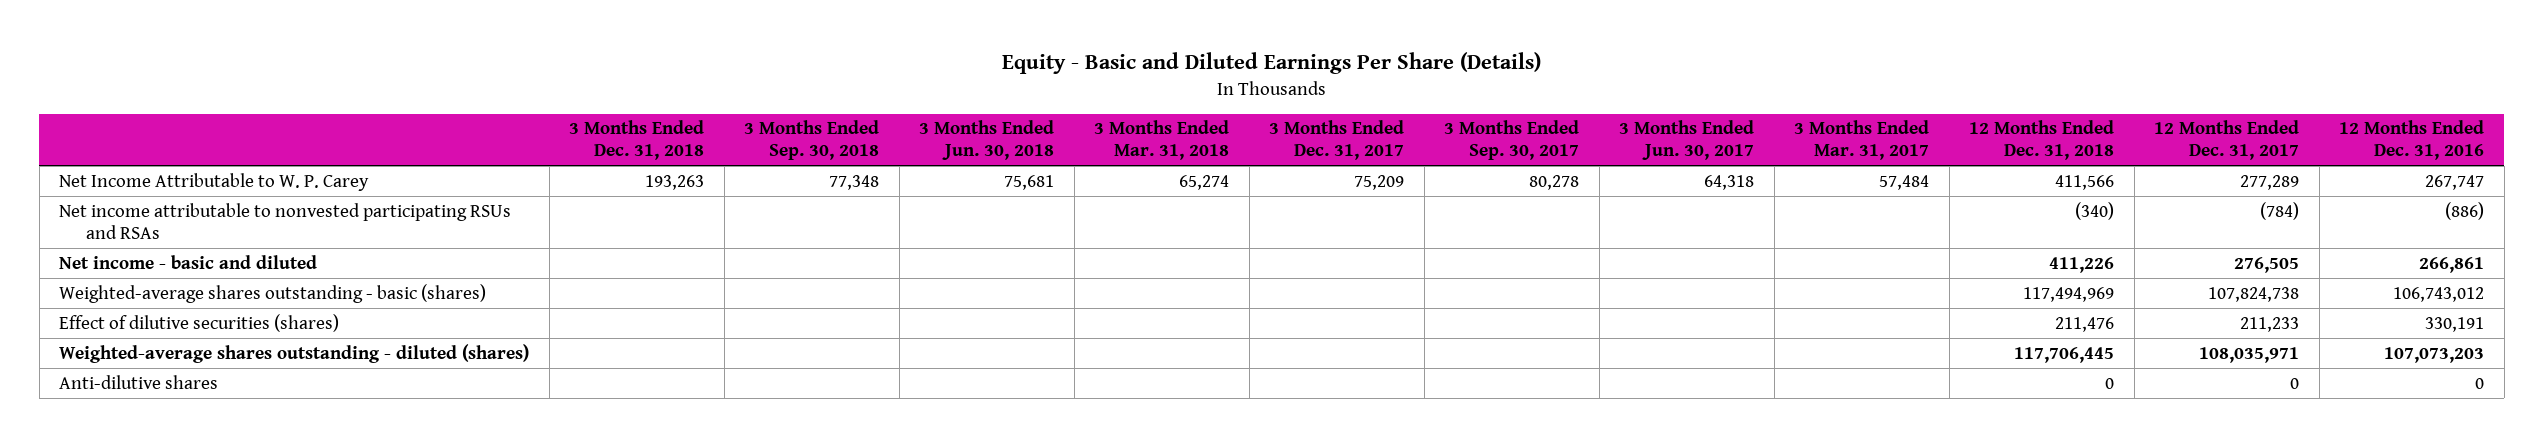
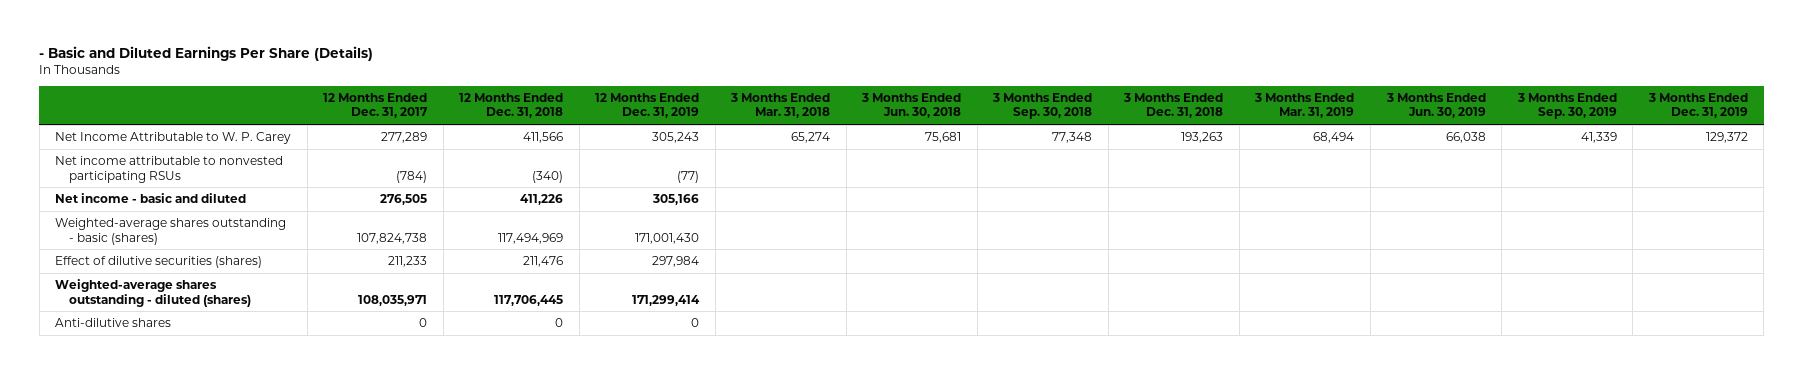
- Equity - Basic and Diluted Earnings Per Share (Details)
+ - Basic and Diluted Earnings Per Share (Details)
- | 3 Months Ended Dec. 31, 2018 | 3 Months Ended Sep. 30, 2018 | 3 Months Ended Jun. 30, 2018 | 3 Months Ended Mar. 31, 2018 | 3 Months Ended Dec. 31, 2017 | 3 Months Ended Sep. 30, 2017 | 3 Months Ended Jun. 30, 2017 | 3 Months Ended Mar. 31, 2017 | 12 Months Ended Dec. 31, 2018 | 12 Months Ended Dec. 31, 2017 | 12 Months Ended Dec. 31, 2016
+ | 12 Months Ended Dec. 31, 2017 | 12 Months Ended Dec. 31, 2018 | 12 Months Ended Dec. 31, 2019 | 3 Months Ended Mar. 31, 2018 | 3 Months Ended Jun. 30, 2018 | 3 Months Ended Sep. 30, 2018 | 3 Months Ended Dec. 31, 2018 | 3 Months Ended Mar. 31, 2019 | 3 Months Ended Jun. 30, 2019 | 3 Months Ended Sep. 30, 2019 | 3 Months Ended Dec. 31, 2019
- Net income attributable to nonvested participating RSUs and RSAs | | | | | | | | | (340) | (784) | (886)
+ Net income attributable to nonvested participating RSUs | (784) | (340) | (77) | | | | | | | |

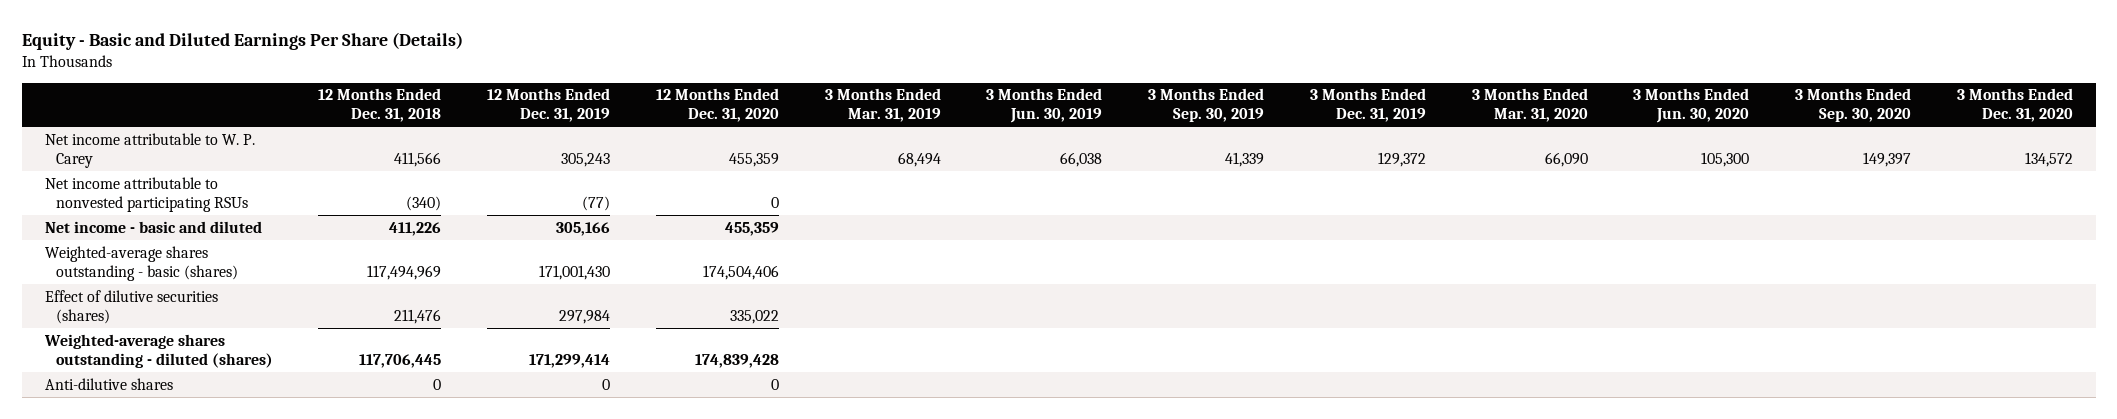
- - Basic and Diluted Earnings Per Share (Details)
+ Equity - Basic and Diluted Earnings Per Share (Details)
- | 12 Months Ended Dec. 31, 2017 | 12 Months Ended Dec. 31, 2018 | 12 Months Ended Dec. 31, 2019 | 3 Months Ended Mar. 31, 2018 | 3 Months Ended Jun. 30, 2018 | 3 Months Ended Sep. 30, 2018 | 3 Months Ended Dec. 31, 2018 | 3 Months Ended Mar. 31, 2019 | 3 Months Ended Jun. 30, 2019 | 3 Months Ended Sep. 30, 2019 | 3 Months Ended Dec. 31, 2019
+ | 12 Months Ended Dec. 31, 2018 | 12 Months Ended Dec. 31, 2019 | 12 Months Ended Dec. 31, 2020 | 3 Months Ended Mar. 31, 2019 | 3 Months Ended Jun. 30, 2019 | 3 Months Ended Sep. 30, 2019 | 3 Months Ended Dec. 31, 2019 | 3 Months Ended Mar. 31, 2020 | 3 Months Ended Jun. 30, 2020 | 3 Months Ended Sep. 30, 2020 | 3 Months Ended Dec. 31, 2020
- Net Income Attributable to W. P. Carey | 277,289 | 411,566 | 305,243 | 65,274 | 75,681 | 77,348 | 193,263 | 68,494 | 66,038 | 41,339 | 129,372
+ Net income attributable to W. P. Carey | 411,566 | 305,243 | 455,359 | 68,494 | 66,038 | 41,339 | 129,372 | 66,090 | 105,300 | 149,397 | 134,572

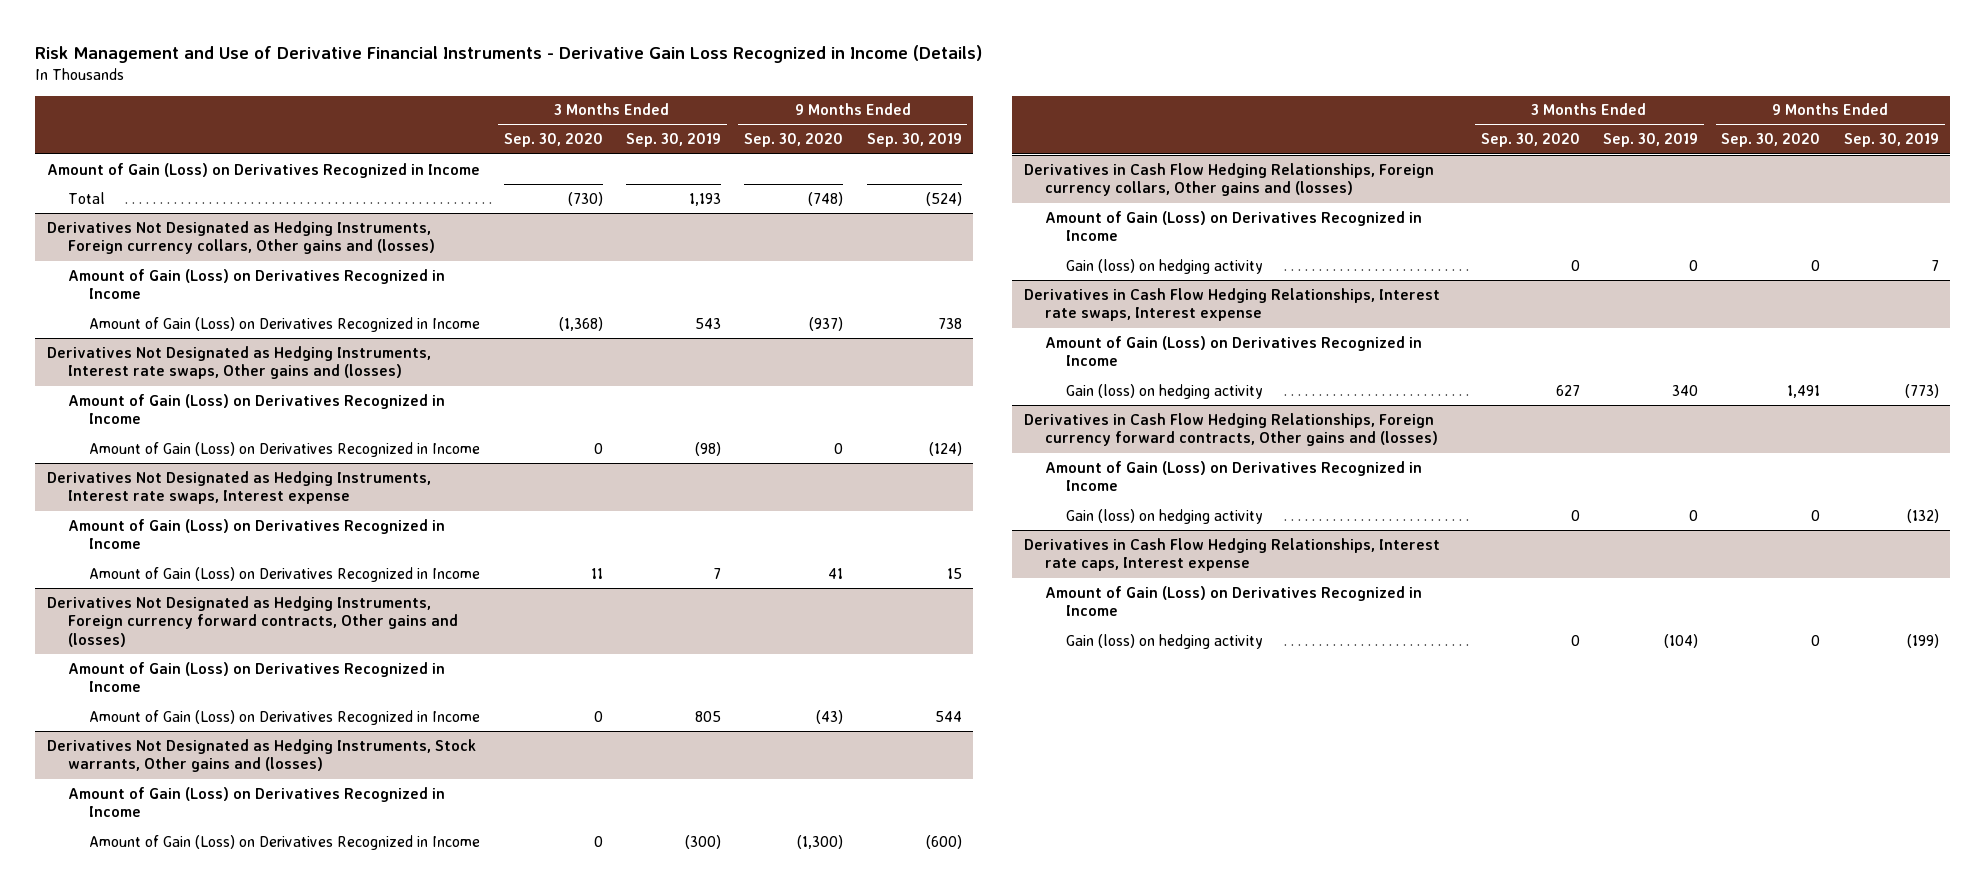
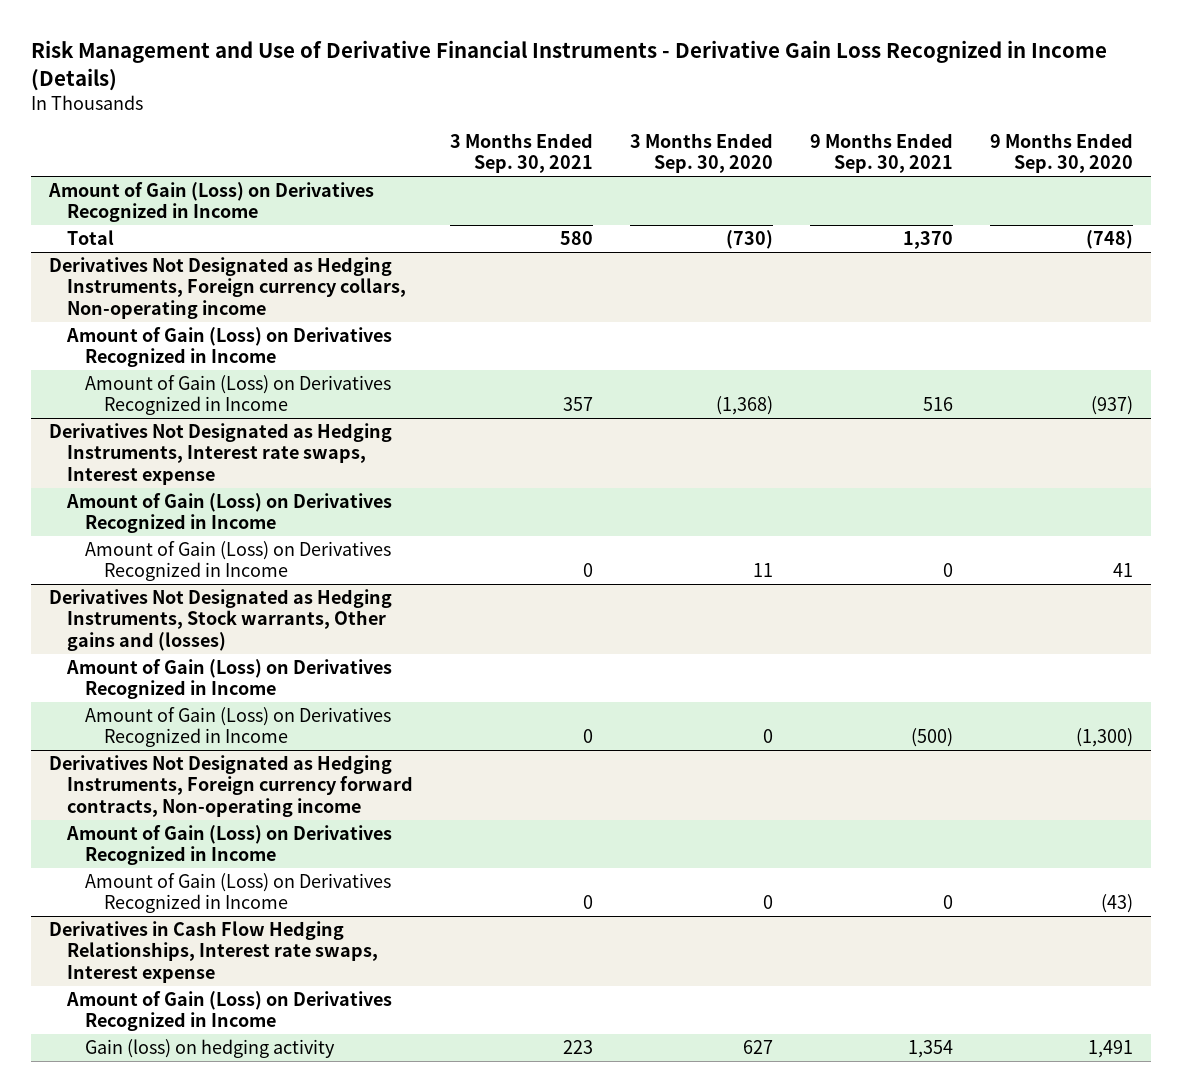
- | 3 Months Ended Sep. 30, 2020 | 3 Months Ended Sep. 30, 2019 | 9 Months Ended Sep. 30, 2020 | 9 Months Ended Sep. 30, 2019
+ | 3 Months Ended Sep. 30, 2021 | 3 Months Ended Sep. 30, 2020 | 9 Months Ended Sep. 30, 2021 | 9 Months Ended Sep. 30, 2020
- Derivatives Not Designated as Hedging Instruments, Foreign currency collars, Other gains and (losses)
+ Derivatives Not Designated as Hedging Instruments, Foreign currency collars, Non-operating income
- Derivatives Not Designated as Hedging Instruments, Interest rate swaps, Other gains and (losses)
- Amount of Gain (Loss) on Derivatives Recognized in Income
- Amount of Gain (Loss) on Derivatives Recognized in Income | 0 | (98) | 0 | (124)
- Derivatives Not Designated as Hedging Instruments, Foreign currency forward contracts, Other gains and (losses)
- Amount of Gain (Loss) on Derivatives Recognized in Income
- Amount of Gain (Loss) on Derivatives Recognized in Income | 0 | 805 | (43) | 544
- Derivatives in Cash Flow Hedging Relationships, Foreign currency collars, Other gains and (losses)
+ Derivatives Not Designated as Hedging Instruments, Foreign currency forward contracts, Non-operating income
- Gain (loss) on hedging activity | 0 | 0 | 0 | 7
+ Amount of Gain (Loss) on Derivatives Recognized in Income | 0 | 0 | 0 | (43)
- Derivatives in Cash Flow Hedging Relationships, Foreign currency forward contracts, Other gains and (losses)
- Amount of Gain (Loss) on Derivatives Recognized in Income
- Gain (loss) on hedging activity | 0 | 0 | 0 | (132)
- Derivatives in Cash Flow Hedging Relationships, Interest rate caps, Interest expense
- Amount of Gain (Loss) on Derivatives Recognized in Income
- Gain (loss) on hedging activity | 0 | (104) | 0 | (199)

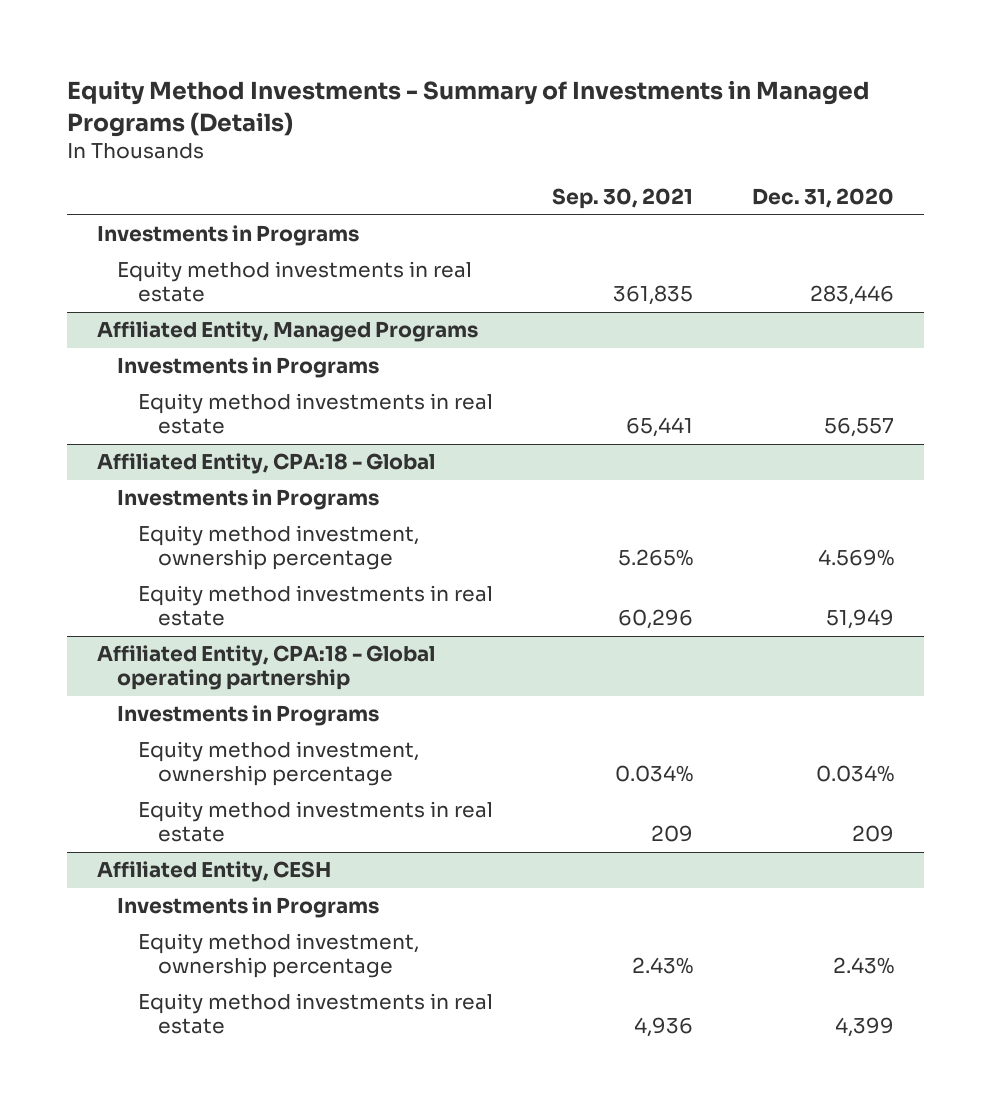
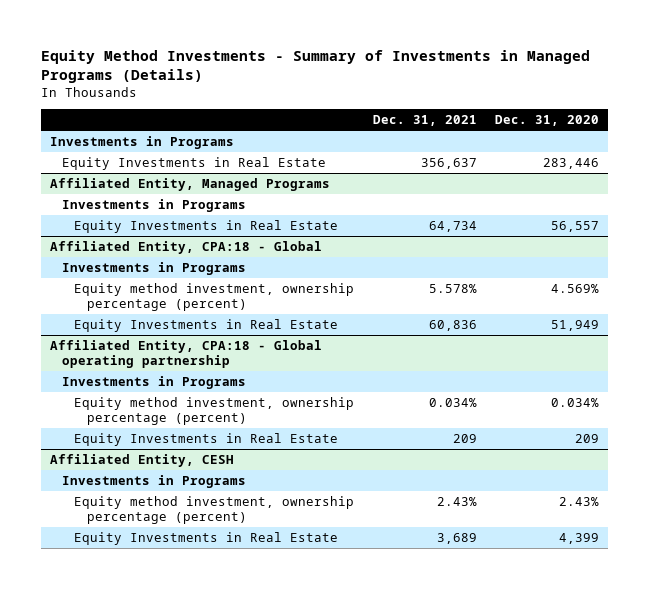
- | Sep. 30, 2021 | Dec. 31, 2020
+ | Dec. 31, 2021 | Dec. 31, 2020
- Equity method investments in real estate | 361,835 | 283,446
+ Equity Investments in Real Estate | 356,637 | 283,446
@ Affiliated Entity, Managed Programs
- Equity method investments in real estate | 65,441 | 56,557
+ Equity Investments in Real Estate | 64,734 | 56,557
@ Affiliated Entity, CPA:18 - Global
- Equity method investment, ownership percentage | 5.265% | 4.569%
- Equity method investments in real estate | 60,296 | 51,949
+ Equity method investment, ownership percentage (percent) | 5.578% | 4.569%
+ Equity Investments in Real Estate | 60,836 | 51,949
@ Affiliated Entity, CPA:18 - Global operating partnership
- Equity method investment, ownership percentage | 0.034% | 0.034%
- Equity method investments in real estate | 209 | 209
+ Equity method investment, ownership percentage (percent) | 0.034% | 0.034%
+ Equity Investments in Real Estate | 209 | 209
@ Affiliated Entity, CESH
- Equity method investment, ownership percentage | 2.43% | 2.43%
- Equity method investments in real estate | 4,936 | 4,399
+ Equity method investment, ownership percentage (percent) | 2.43% | 2.43%
+ Equity Investments in Real Estate | 3,689 | 4,399

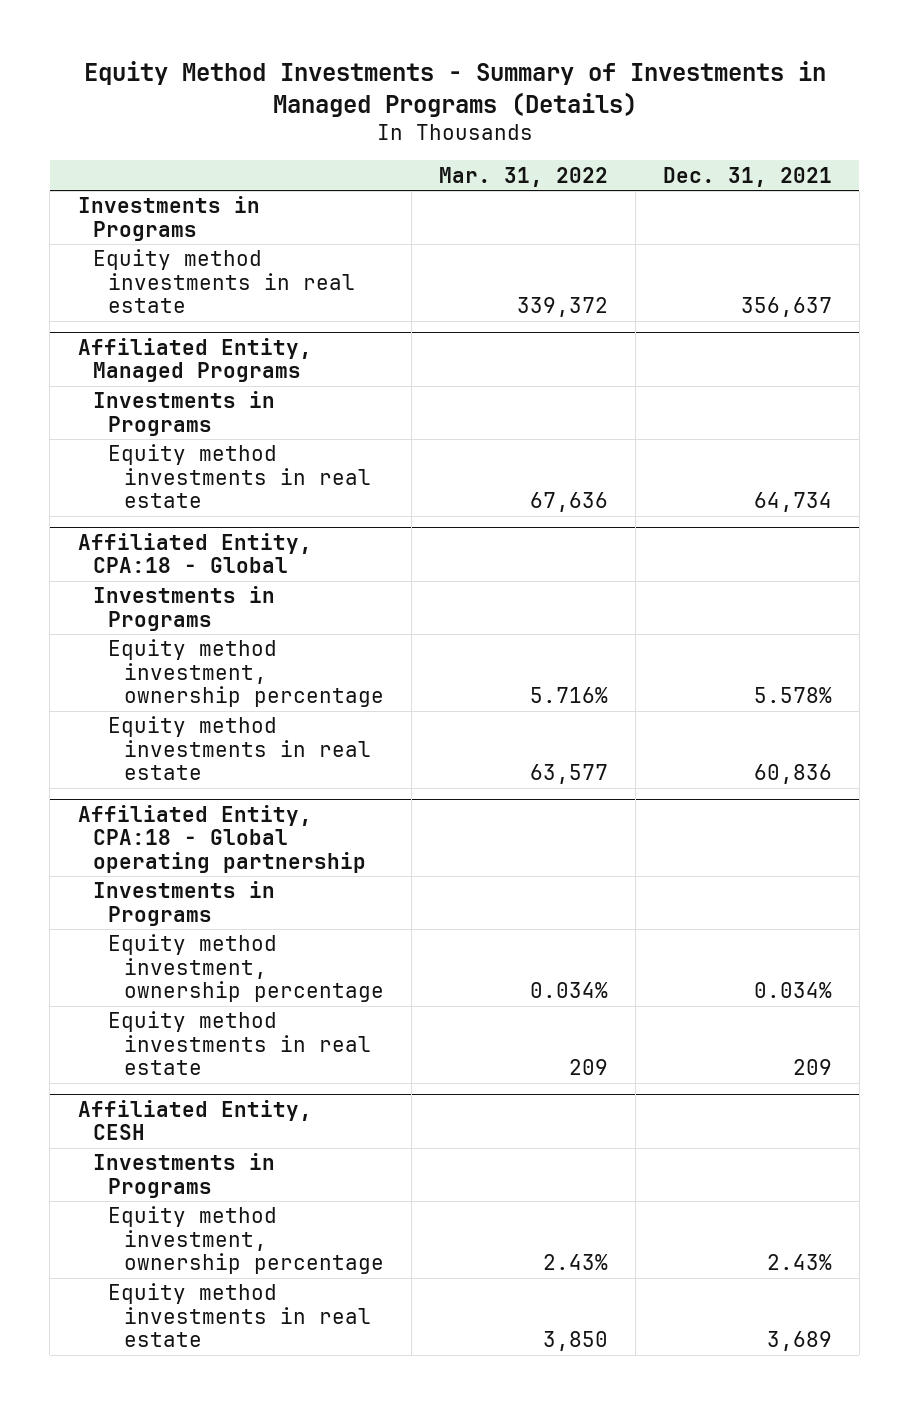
- | Dec. 31, 2021 | Dec. 31, 2020
+ | Mar. 31, 2022 | Dec. 31, 2021
- Equity Investments in Real Estate | 356,637 | 283,446
+ Equity method investments in real estate | 339,372 | 356,637
@ Affiliated Entity, Managed Programs
- Equity Investments in Real Estate | 64,734 | 56,557
+ Equity method investments in real estate | 67,636 | 64,734
@ Affiliated Entity, CPA:18 - Global
- Equity method investment, ownership percentage (percent) | 5.578% | 4.569%
- Equity Investments in Real Estate | 60,836 | 51,949
+ Equity method investment, ownership percentage | 5.716% | 5.578%
+ Equity method investments in real estate | 63,577 | 60,836
@ Affiliated Entity, CPA:18 - Global operating partnership
- Equity method investment, ownership percentage (percent) | 0.034% | 0.034%
- Equity Investments in Real Estate | 209 | 209
+ Equity method investment, ownership percentage | 0.034% | 0.034%
+ Equity method investments in real estate | 209 | 209
@ Affiliated Entity, CESH
- Equity method investment, ownership percentage (percent) | 2.43% | 2.43%
- Equity Investments in Real Estate | 3,689 | 4,399
+ Equity method investment, ownership percentage | 2.43% | 2.43%
+ Equity method investments in real estate | 3,850 | 3,689

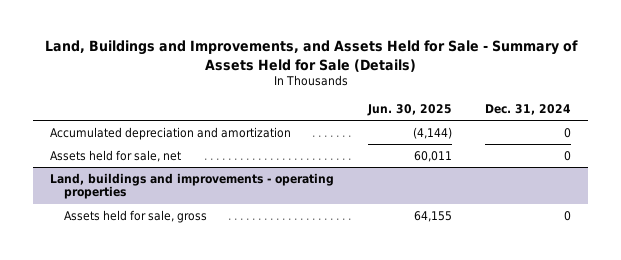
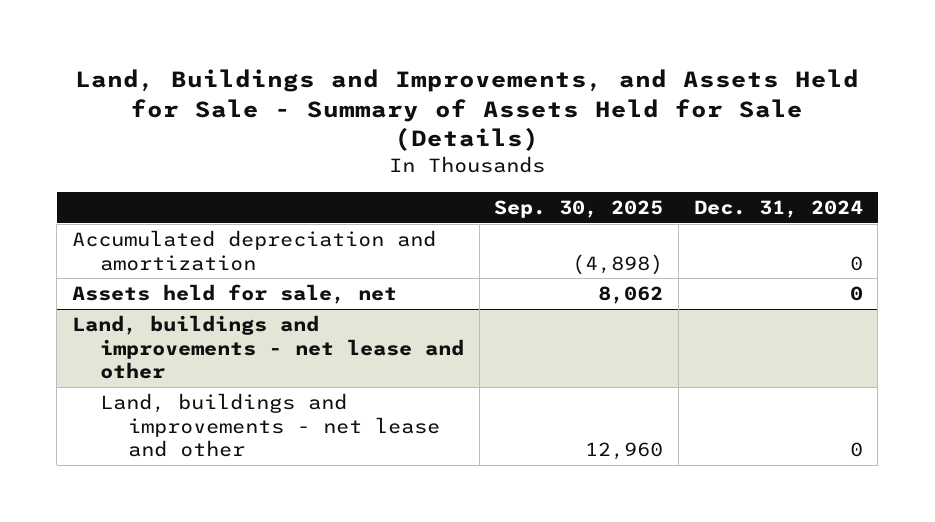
- | Jun. 30, 2025 | Dec. 31, 2024
+ | Sep. 30, 2025 | Dec. 31, 2024
- Land, buildings and improvements - operating properties
- Assets held for sale, gross | 64,155 | 0
+ Land, buildings and improvements - net lease and other
+ Land, buildings and improvements - net lease and other | 12,960 | 0

